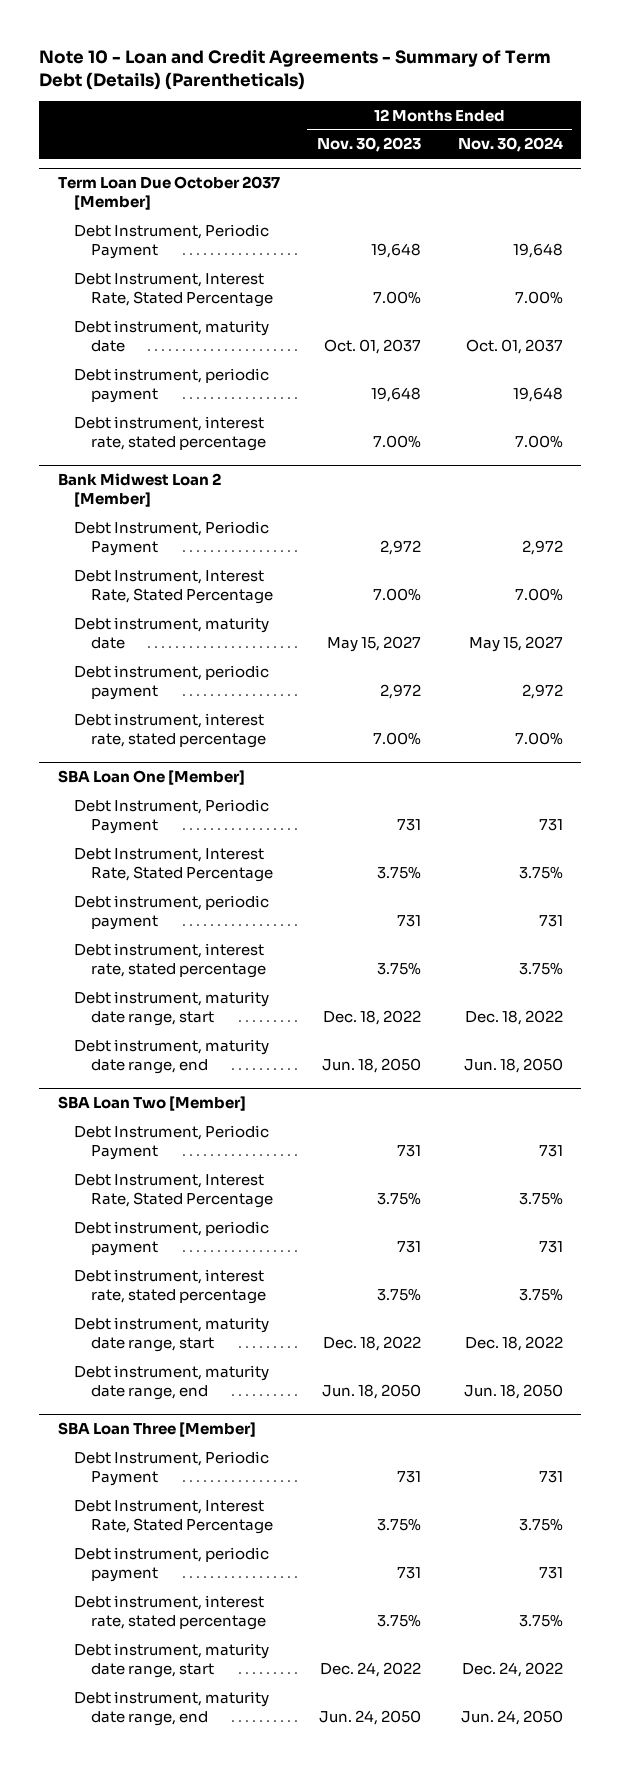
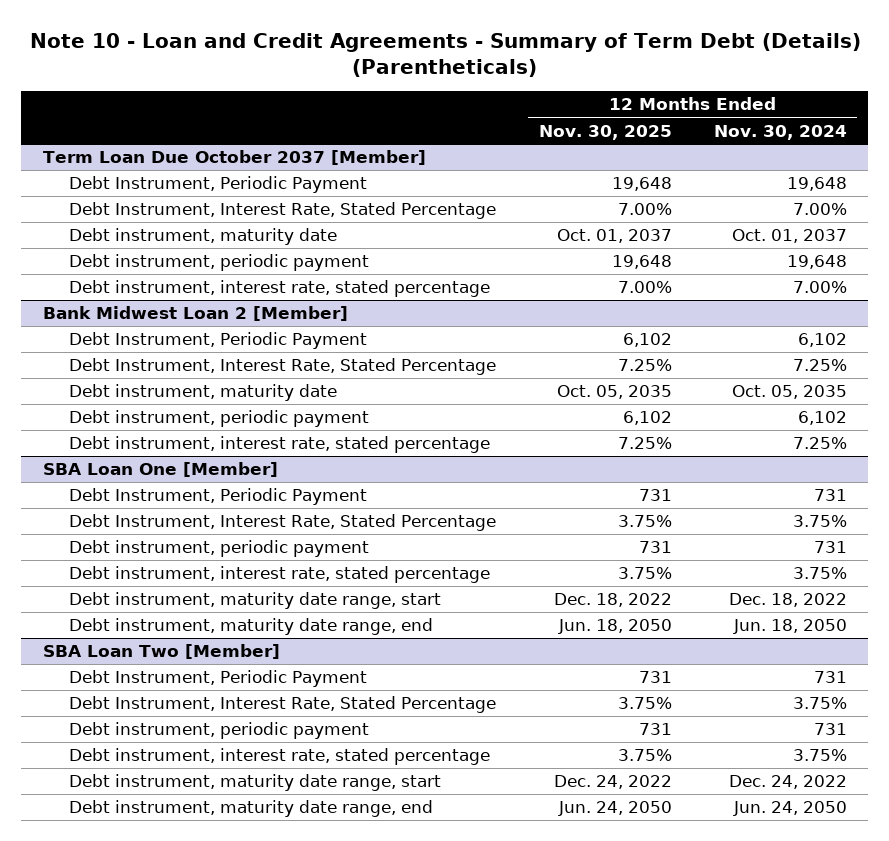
- | 12 Months Ended Nov. 30, 2023 | 12 Months Ended Nov. 30, 2024
+ | 12 Months Ended Nov. 30, 2025 | 12 Months Ended Nov. 30, 2024
@ Bank Midwest Loan 2 [Member]
- Debt Instrument, Periodic Payment | 2,972 | 2,972
- Debt Instrument, Interest Rate, Stated Percentage | 7.00% | 7.00%
- Debt instrument, maturity date | May 15, 2027 | May 15, 2027
- Debt instrument, periodic payment | 2,972 | 2,972
- Debt instrument, interest rate, stated percentage | 7.00% | 7.00%
+ Debt Instrument, Periodic Payment | 6,102 | 6,102
+ Debt Instrument, Interest Rate, Stated Percentage | 7.25% | 7.25%
+ Debt instrument, maturity date | Oct. 05, 2035 | Oct. 05, 2035
+ Debt instrument, periodic payment | 6,102 | 6,102
+ Debt instrument, interest rate, stated percentage | 7.25% | 7.25%
@ SBA Loan Two [Member]
- Debt instrument, maturity date range, start | Dec. 18, 2022 | Dec. 18, 2022
- Debt instrument, maturity date range, end | Jun. 18, 2050 | Jun. 18, 2050
- SBA Loan Three [Member]
- Debt Instrument, Periodic Payment | 731 | 731
- Debt Instrument, Interest Rate, Stated Percentage | 3.75% | 3.75%
- Debt instrument, periodic payment | 731 | 731
- Debt instrument, interest rate, stated percentage | 3.75% | 3.75%

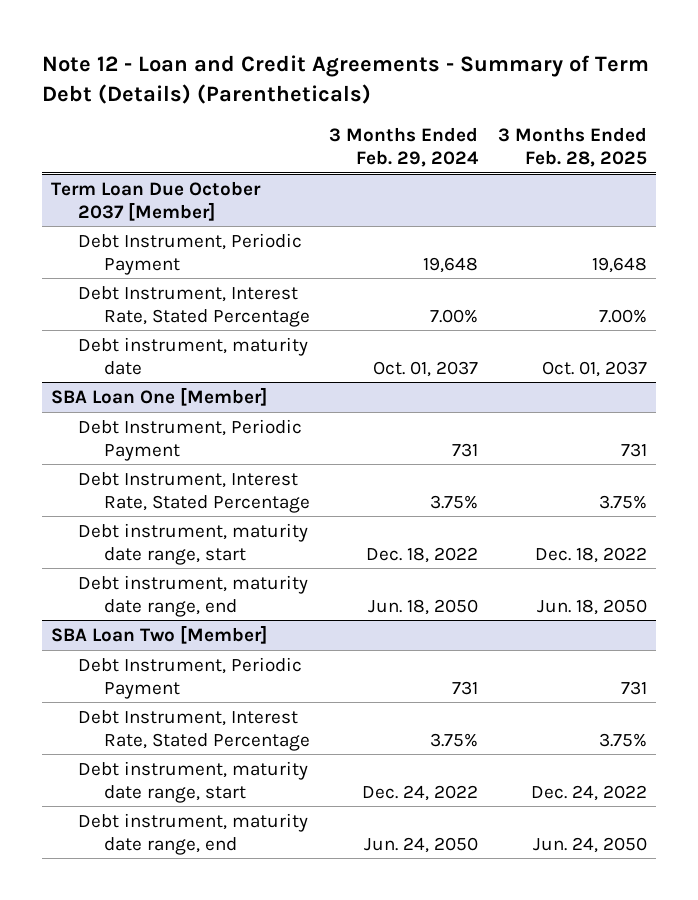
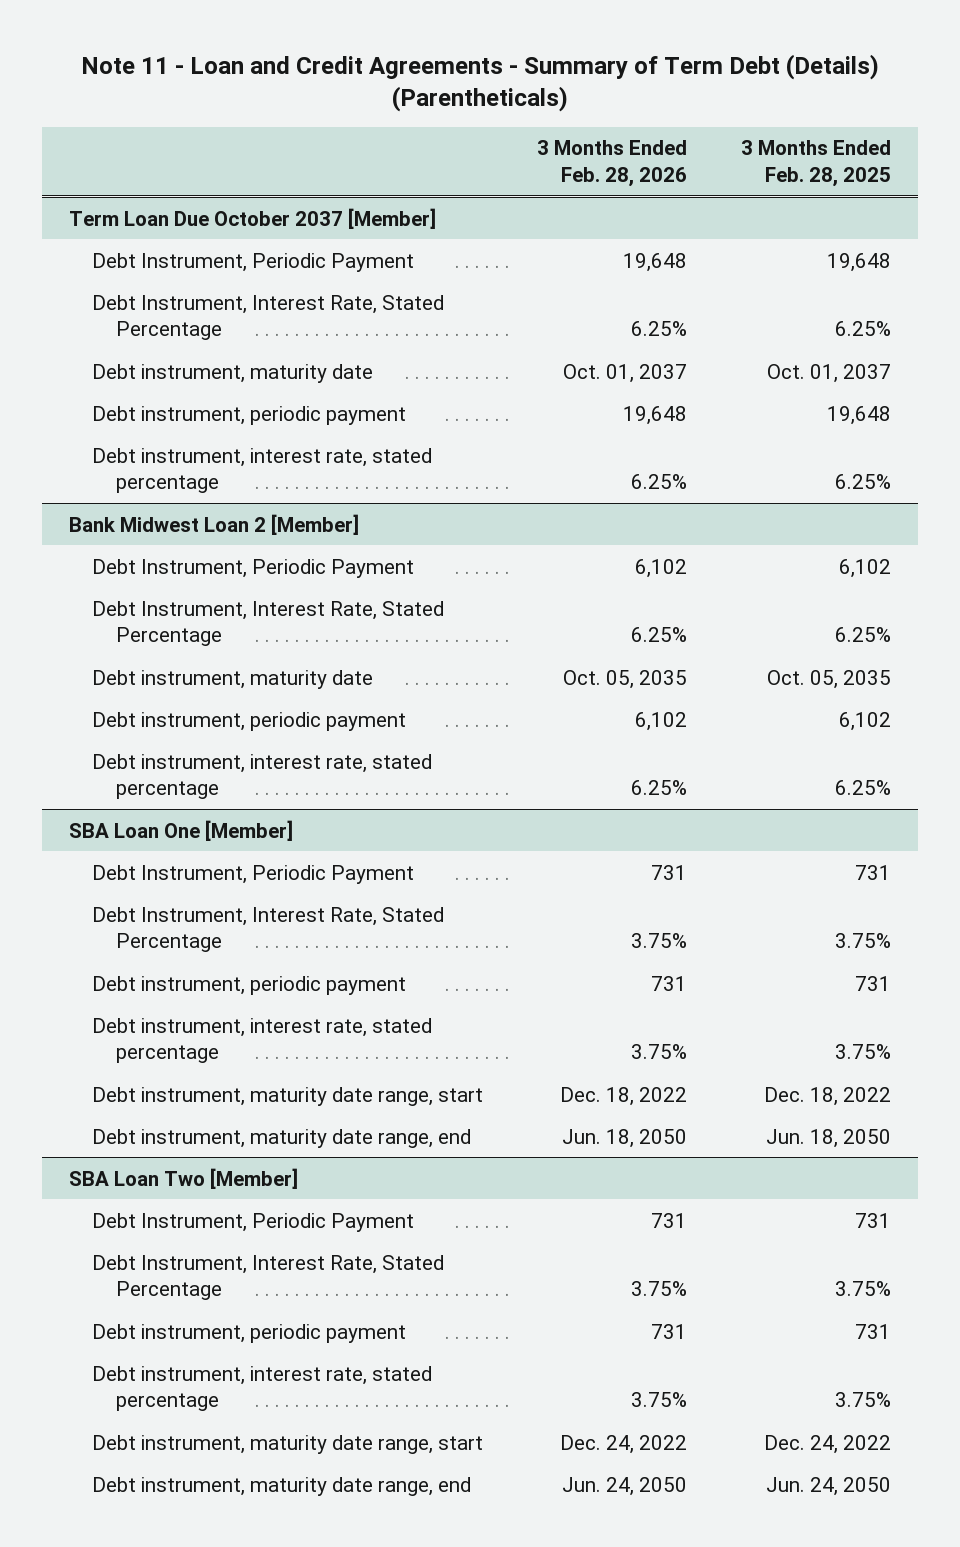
- Note 12 - Loan and Credit Agreements - Summary of Term Debt (Details) (Parentheticals)
+ Note 11 - Loan and Credit Agreements - Summary of Term Debt (Details) (Parentheticals)
- | 3 Months Ended Feb. 29, 2024 | 3 Months Ended Feb. 28, 2025
+ | 3 Months Ended Feb. 28, 2026 | 3 Months Ended Feb. 28, 2025
@ Term Loan Due October 2037 [Member]
- Debt Instrument, Interest Rate, Stated Percentage | 7.00% | 7.00%
+ Debt Instrument, Interest Rate, Stated Percentage | 6.25% | 6.25%
+ Debt instrument, periodic payment | 19,648 | 19,648
+ Debt instrument, interest rate, stated percentage | 6.25% | 6.25%
+ Bank Midwest Loan 2 [Member]
+ Debt Instrument, Periodic Payment | 6,102 | 6,102
+ Debt Instrument, Interest Rate, Stated Percentage | 6.25% | 6.25%
+ Debt instrument, maturity date | Oct. 05, 2035 | Oct. 05, 2035
+ Debt instrument, periodic payment | 6,102 | 6,102
+ Debt instrument, interest rate, stated percentage | 6.25% | 6.25%
@ SBA Loan One [Member]
+ Debt instrument, periodic payment | 731 | 731
+ Debt instrument, interest rate, stated percentage | 3.75% | 3.75%
@ SBA Loan Two [Member]
+ Debt instrument, periodic payment | 731 | 731
+ Debt instrument, interest rate, stated percentage | 3.75% | 3.75%

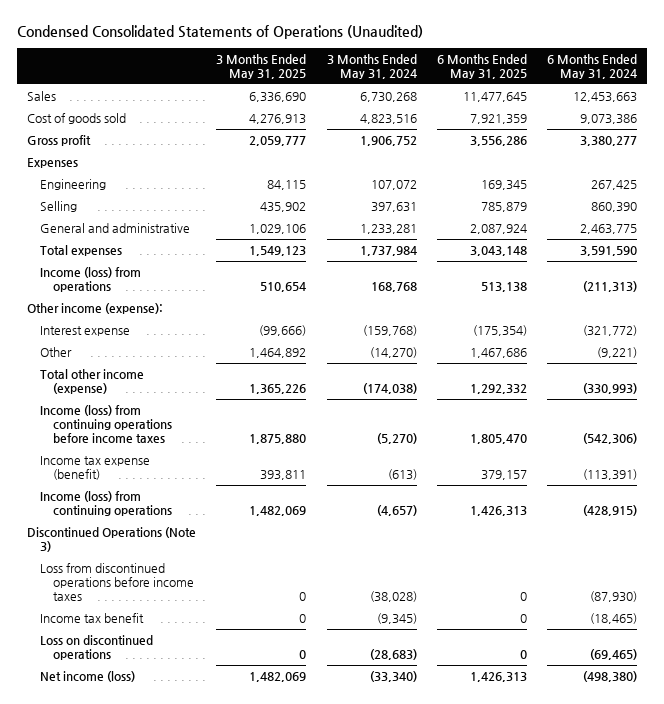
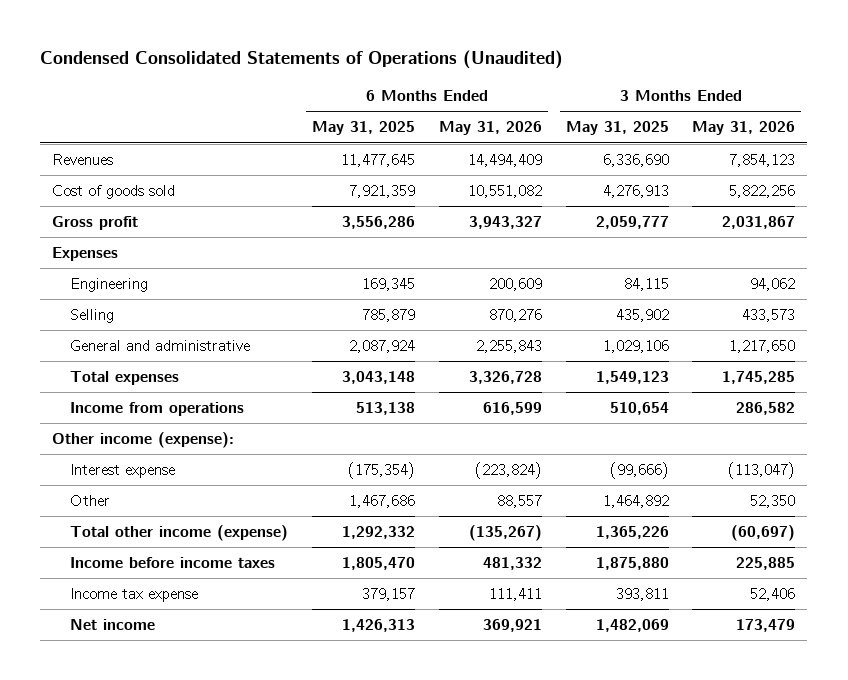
- | 3 Months Ended May 31, 2025 | 3 Months Ended May 31, 2024 | 6 Months Ended May 31, 2025 | 6 Months Ended May 31, 2024
+ | 6 Months Ended May 31, 2025 | 6 Months Ended May 31, 2026 | 3 Months Ended May 31, 2025 | 3 Months Ended May 31, 2026
- Sales | 6,336,690 | 6,730,268 | 11,477,645 | 12,453,663
+ Revenues | 11,477,645 | 14,494,409 | 6,336,690 | 7,854,123
- Income (loss) from operations | 510,654 | 168,768 | 513,138 | (211,313)
+ Income from operations | 513,138 | 616,599 | 510,654 | 286,582
- Income (loss) from continuing operations before income taxes | 1,875,880 | (5,270) | 1,805,470 | (542,306)
- Income tax expense (benefit) | 393,811 | (613) | 379,157 | (113,391)
- Income (loss) from continuing operations | 1,482,069 | (4,657) | 1,426,313 | (428,915)
- Discontinued Operations (Note 3)
- Loss from discontinued operations before income taxes | 0 | (38,028) | 0 | (87,930)
- Income tax benefit | 0 | (9,345) | 0 | (18,465)
- Loss on discontinued operations | 0 | (28,683) | 0 | (69,465)
- Net income (loss) | 1,482,069 | (33,340) | 1,426,313 | (498,380)
+ Income before income taxes | 1,805,470 | 481,332 | 1,875,880 | 225,885
+ Income tax expense | 379,157 | 111,411 | 393,811 | 52,406
+ Net income | 1,426,313 | 369,921 | 1,482,069 | 173,479

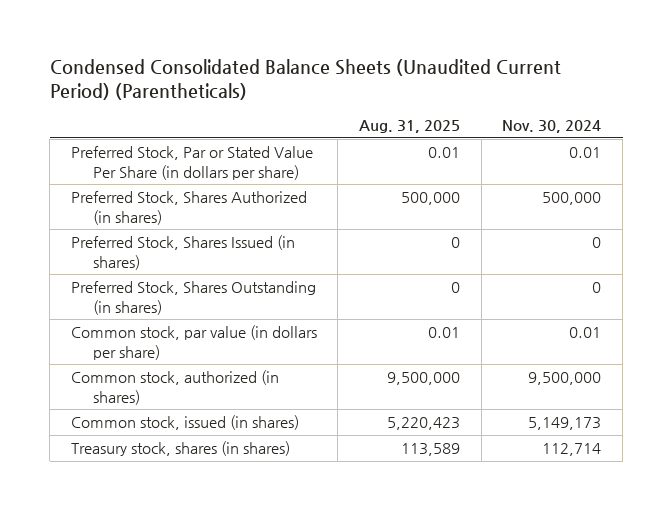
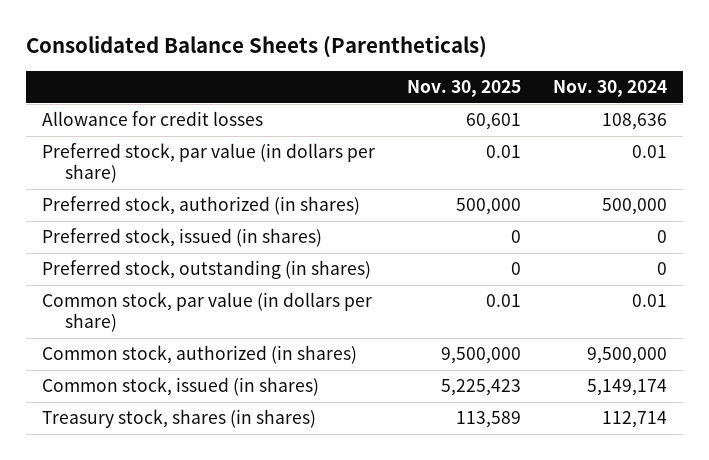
- Condensed Consolidated Balance Sheets (Unaudited Current Period) (Parentheticals)
+ Consolidated Balance Sheets (Parentheticals)
- | Aug. 31, 2025 | Nov. 30, 2024
+ | Nov. 30, 2025 | Nov. 30, 2024
- Preferred Stock, Par or Stated Value Per Share (in dollars per share) | 0.01 | 0.01
- Preferred Stock, Shares Authorized (in shares) | 500,000 | 500,000
- Preferred Stock, Shares Issued (in shares) | 0 | 0
- Preferred Stock, Shares Outstanding (in shares) | 0 | 0
+ Allowance for credit losses | 60,601 | 108,636
+ Preferred stock, par value (in dollars per share) | 0.01 | 0.01
+ Preferred stock, authorized (in shares) | 500,000 | 500,000
+ Preferred stock, issued (in shares) | 0 | 0
+ Preferred stock, outstanding (in shares) | 0 | 0
- Common stock, issued (in shares) | 5,220,423 | 5,149,173
+ Common stock, issued (in shares) | 5,225,423 | 5,149,174

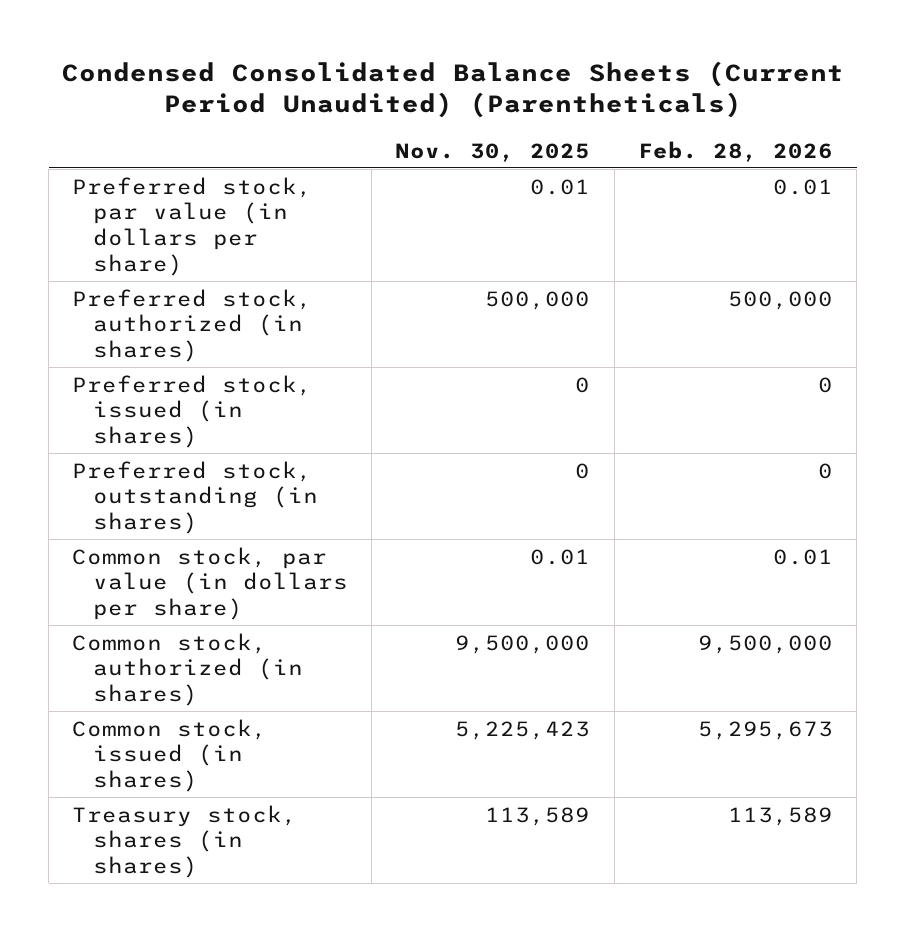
- Consolidated Balance Sheets (Parentheticals)
+ Condensed Consolidated Balance Sheets (Current Period Unaudited) (Parentheticals)
- | Nov. 30, 2025 | Nov. 30, 2024
+ | Nov. 30, 2025 | Feb. 28, 2026
- Allowance for credit losses | 60,601 | 108,636

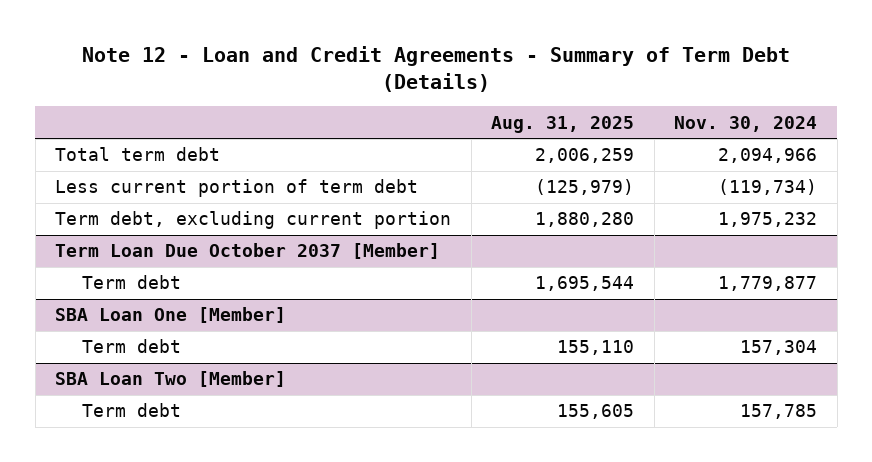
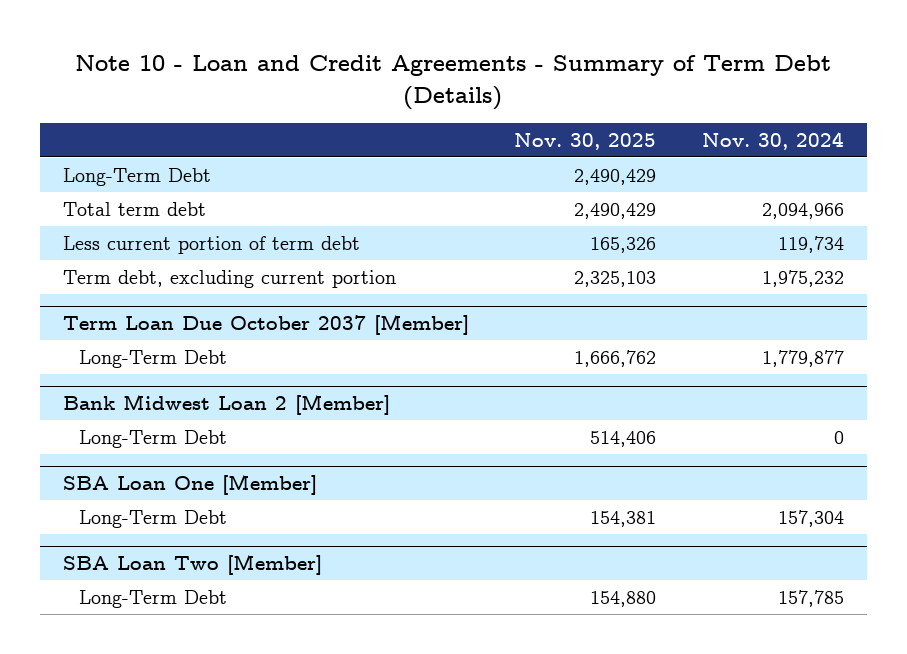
- Note 12 - Loan and Credit Agreements - Summary of Term Debt (Details)
+ Note 10 - Loan and Credit Agreements - Summary of Term Debt (Details)
- | Aug. 31, 2025 | Nov. 30, 2024
+ | Nov. 30, 2025 | Nov. 30, 2024
+ Long-Term Debt | 2,490,429 |
- Less current portion of term debt | (125,979) | (119,734)
+ Less current portion of term debt | 165,326 | 119,734
@ Term Loan Due October 2037 [Member]
- Term debt | 1,695,544 | 1,779,877
+ Long-Term Debt | 1,666,762 | 1,779,877
+ Bank Midwest Loan 2 [Member]
+ Long-Term Debt | 514,406 | 0
@ SBA Loan One [Member]
- Term debt | 155,110 | 157,304
+ Long-Term Debt | 154,381 | 157,304
@ SBA Loan Two [Member]
- Term debt | 155,605 | 157,785
+ Long-Term Debt | 154,880 | 157,785

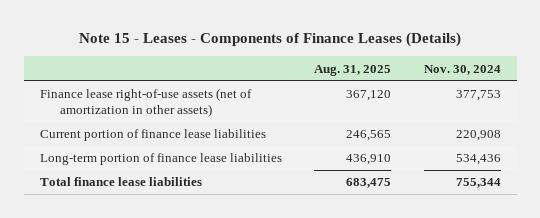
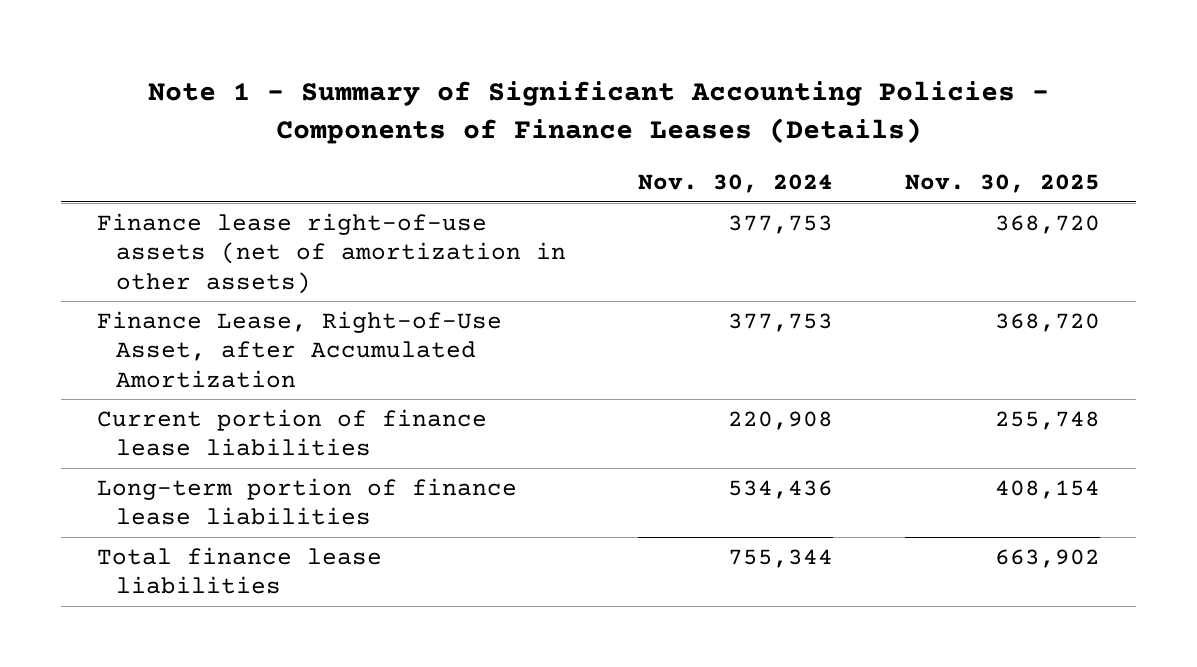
- Note 15 - Leases - Components of Finance Leases (Details)
+ Note 1 - Summary of Significant Accounting Policies - Components of Finance Leases (Details)
- | Aug. 31, 2025 | Nov. 30, 2024
+ | Nov. 30, 2024 | Nov. 30, 2025
+ Finance Lease, Right-of-Use Asset, after Accumulated Amortization | 377,753 | 368,720

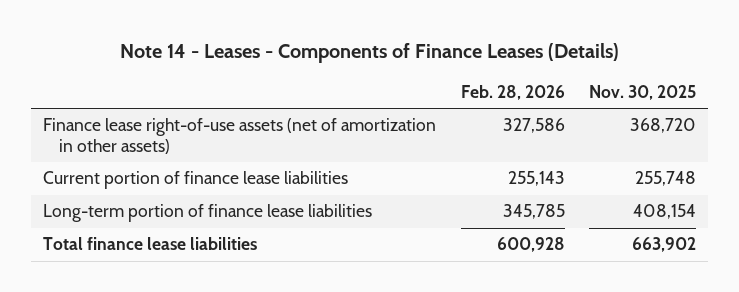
- Note 1 - Summary of Significant Accounting Policies - Components of Finance Leases (Details)
+ Note 14 - Leases - Components of Finance Leases (Details)
- | Nov. 30, 2024 | Nov. 30, 2025
+ | Feb. 28, 2026 | Nov. 30, 2025
- Finance Lease, Right-of-Use Asset, after Accumulated Amortization | 377,753 | 368,720

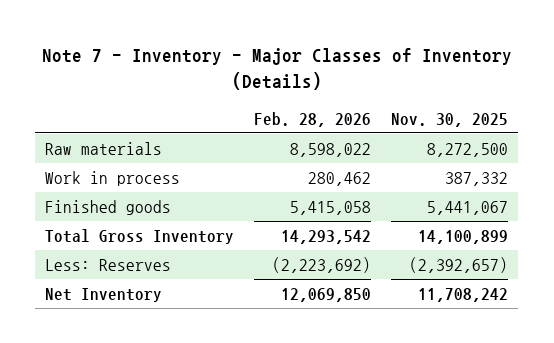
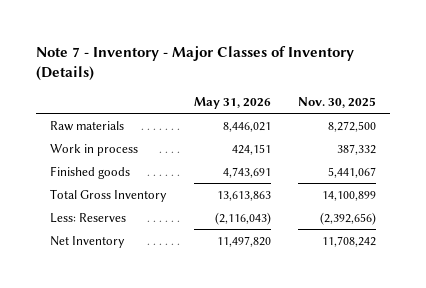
- | Feb. 28, 2026 | Nov. 30, 2025
+ | May 31, 2026 | Nov. 30, 2025
- Less: Reserves | (2,223,692) | (2,392,657)
+ Less: Reserves | (2,116,043) | (2,392,656)

